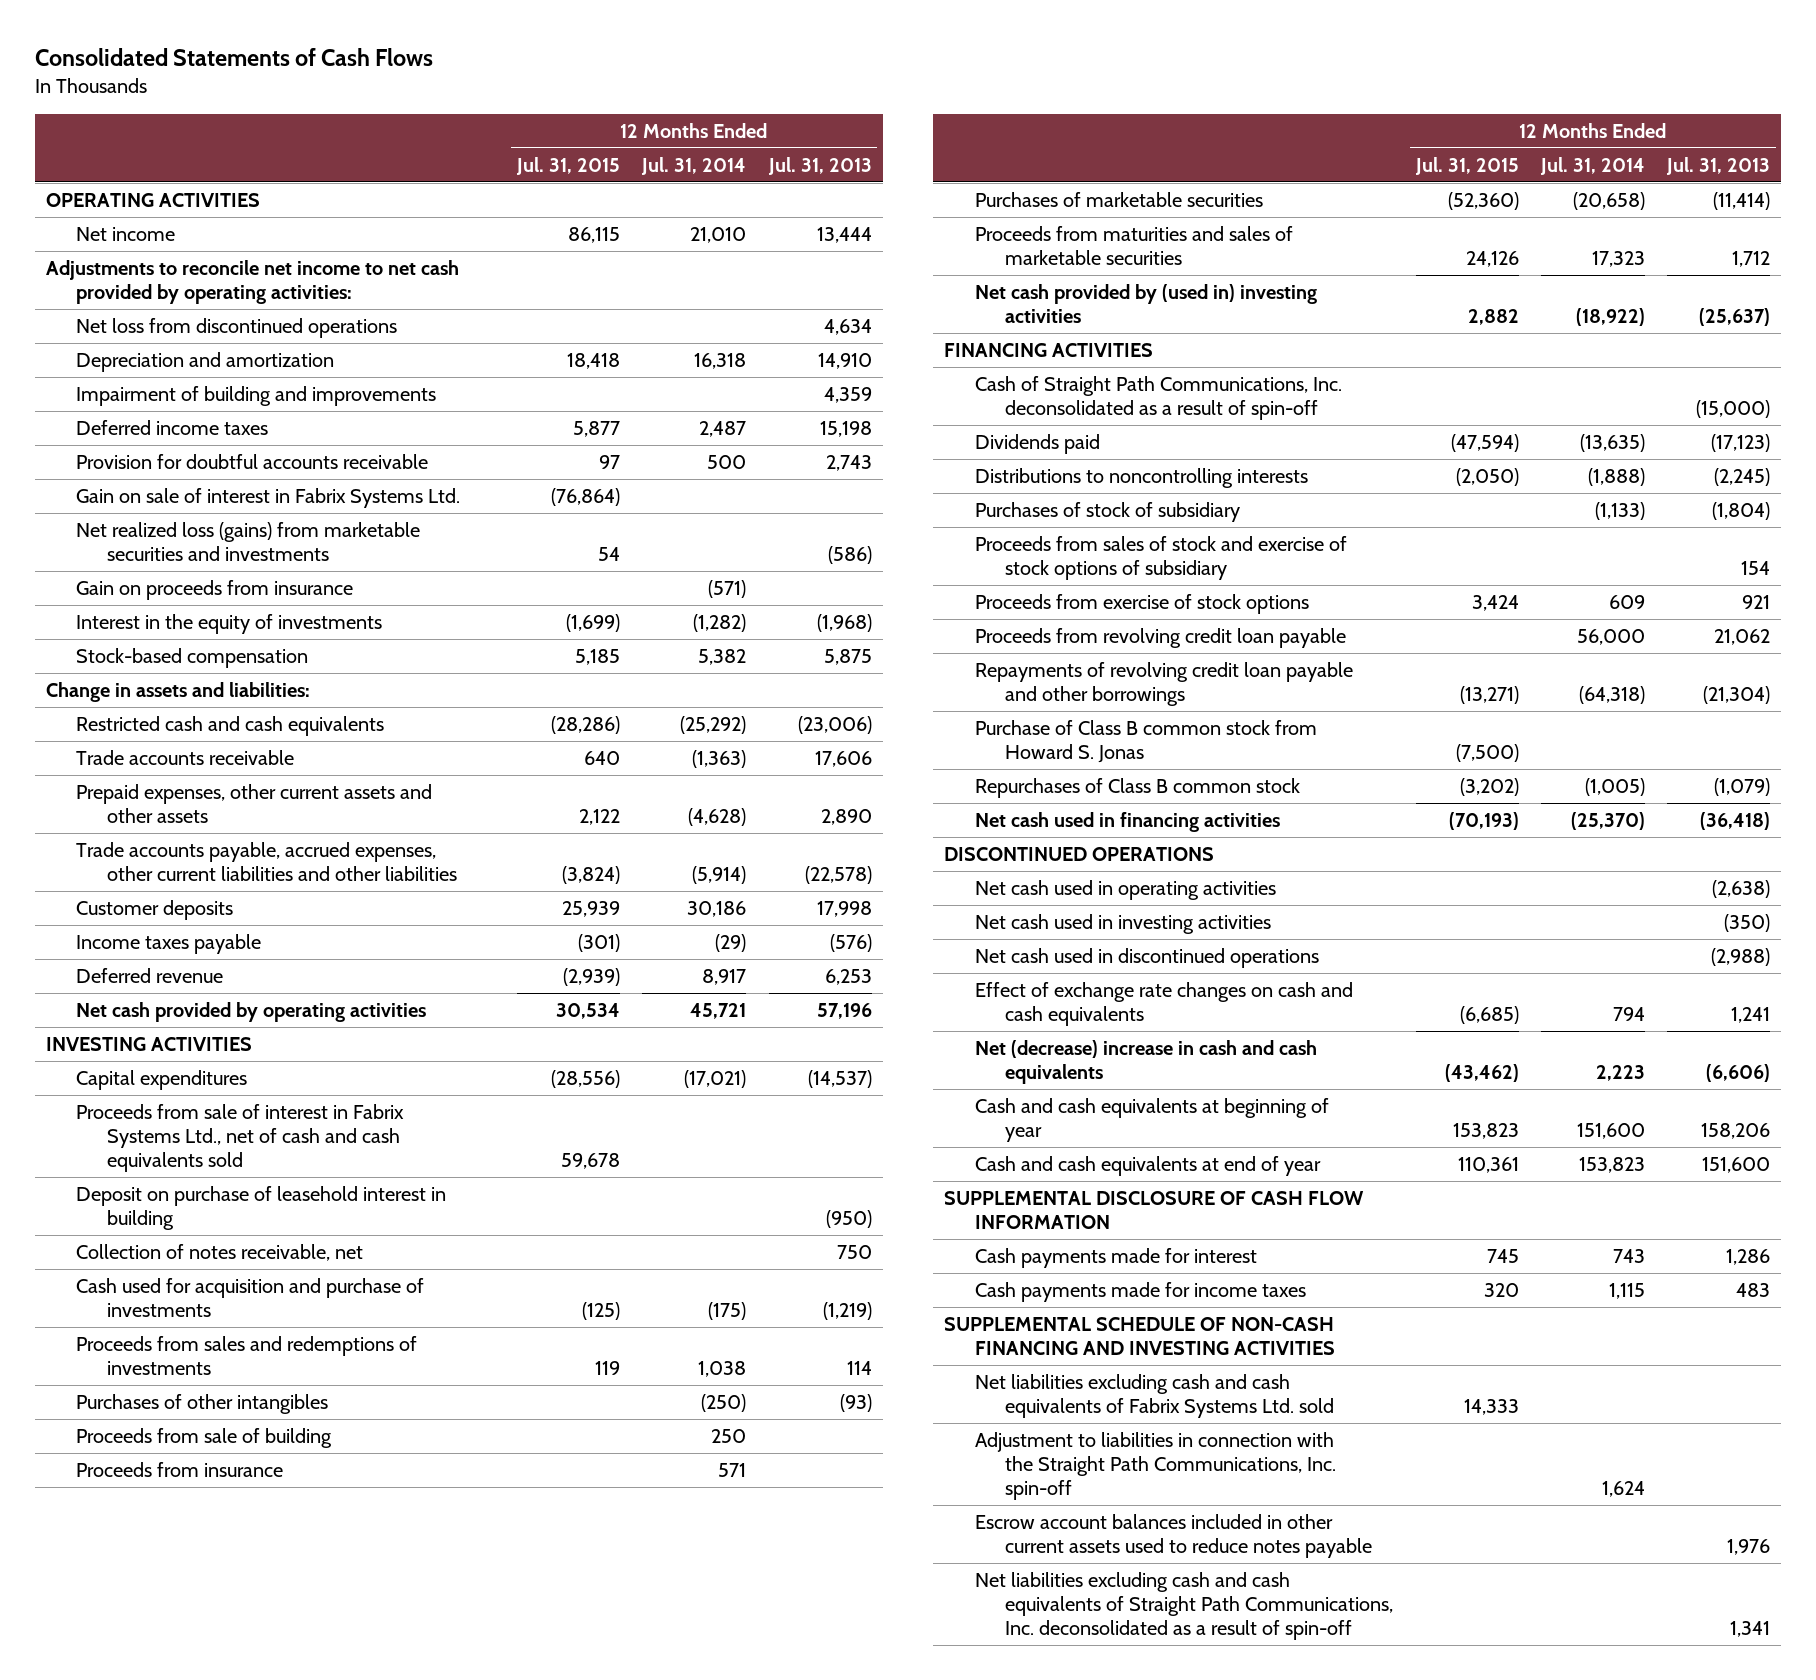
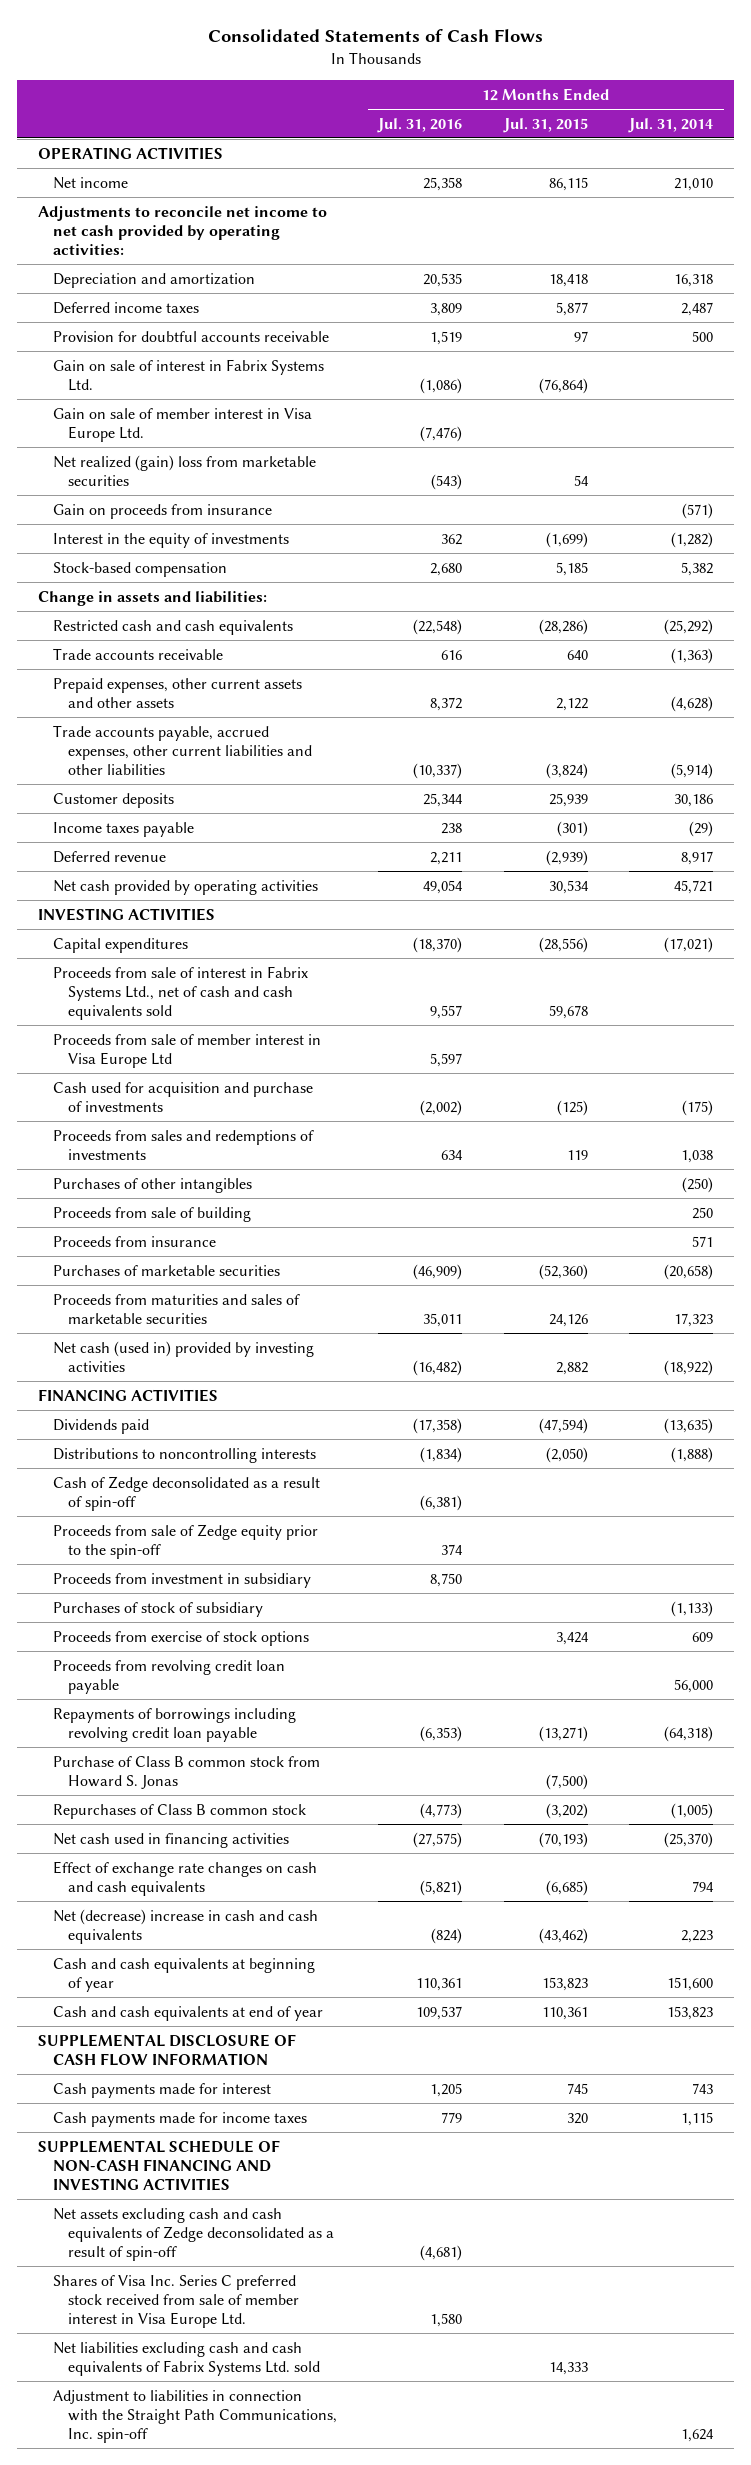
- | 12 Months Ended Jul. 31, 2015 | 12 Months Ended Jul. 31, 2014 | 12 Months Ended Jul. 31, 2013
+ | 12 Months Ended Jul. 31, 2016 | 12 Months Ended Jul. 31, 2015 | 12 Months Ended Jul. 31, 2014
- Net loss from discontinued operations | | | 4,634
- Impairment of building and improvements | | | 4,359
- Net realized loss (gains) from marketable securities and investments | 54 | | (586)
+ Gain on sale of member interest in Visa Europe Ltd. | (7,476) | |
+ Net realized (gain) loss from marketable securities | (543) | 54 |
- Deposit on purchase of leasehold interest in building | | | (950)
- Collection of notes receivable, net | | | 750
+ Proceeds from sale of member interest in Visa Europe Ltd | 5,597 | |
- Net cash provided by (used in) investing activities | 2,882 | (18,922) | (25,637)
+ Net cash (used in) provided by investing activities | (16,482) | 2,882 | (18,922)
- Cash of Straight Path Communications, Inc. deconsolidated as a result of spin-off | | | (15,000)
+ Cash of Zedge deconsolidated as a result of spin-off | (6,381) | |
+ Proceeds from sale of Zedge equity prior to the spin-off | 374 | |
+ Proceeds from investment in subsidiary | 8,750 | |
- Proceeds from sales of stock and exercise of stock options of subsidiary | | | 154
- Repayments of revolving credit loan payable and other borrowings | (13,271) | (64,318) | (21,304)
+ Repayments of borrowings including revolving credit loan payable | (6,353) | (13,271) | (64,318)
- DISCONTINUED OPERATIONS
- Net cash used in operating activities | | | (2,638)
- Net cash used in investing activities | | | (350)
- Net cash used in discontinued operations | | | (2,988)
+ Net assets excluding cash and cash equivalents of Zedge deconsolidated as a result of spin-off | (4,681) | |
+ Shares of Visa Inc. Series C preferred stock received from sale of member interest in Visa Europe Ltd. | 1,580 | |
- Escrow account balances included in other current assets used to reduce notes payable | | | 1,976
- Net liabilities excluding cash and cash equivalents of Straight Path Communications, Inc. deconsolidated as a result of spin-off | | | 1,341

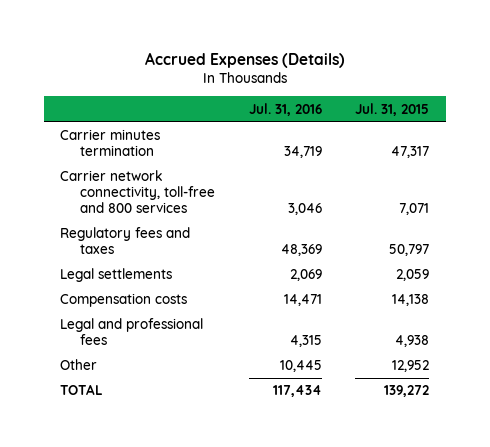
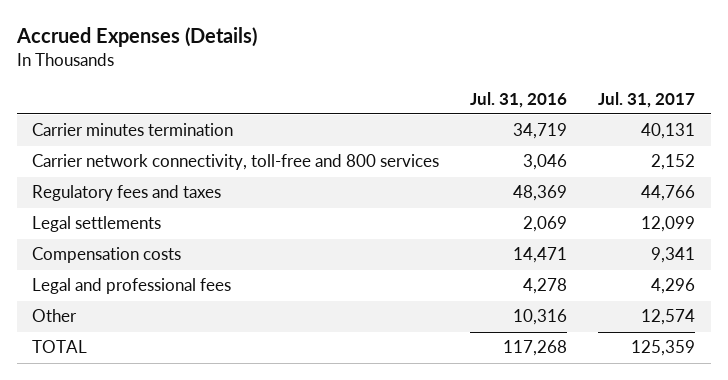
- | Jul. 31, 2016 | Jul. 31, 2015
+ | Jul. 31, 2016 | Jul. 31, 2017
- Legal and professional fees | 4,315 | 4,938
- Other | 10,445 | 12,952
- TOTAL | 117,434 | 139,272
+ Legal and professional fees | 4,278 | 4,296
+ Other | 10,316 | 12,574
+ TOTAL | 117,268 | 125,359

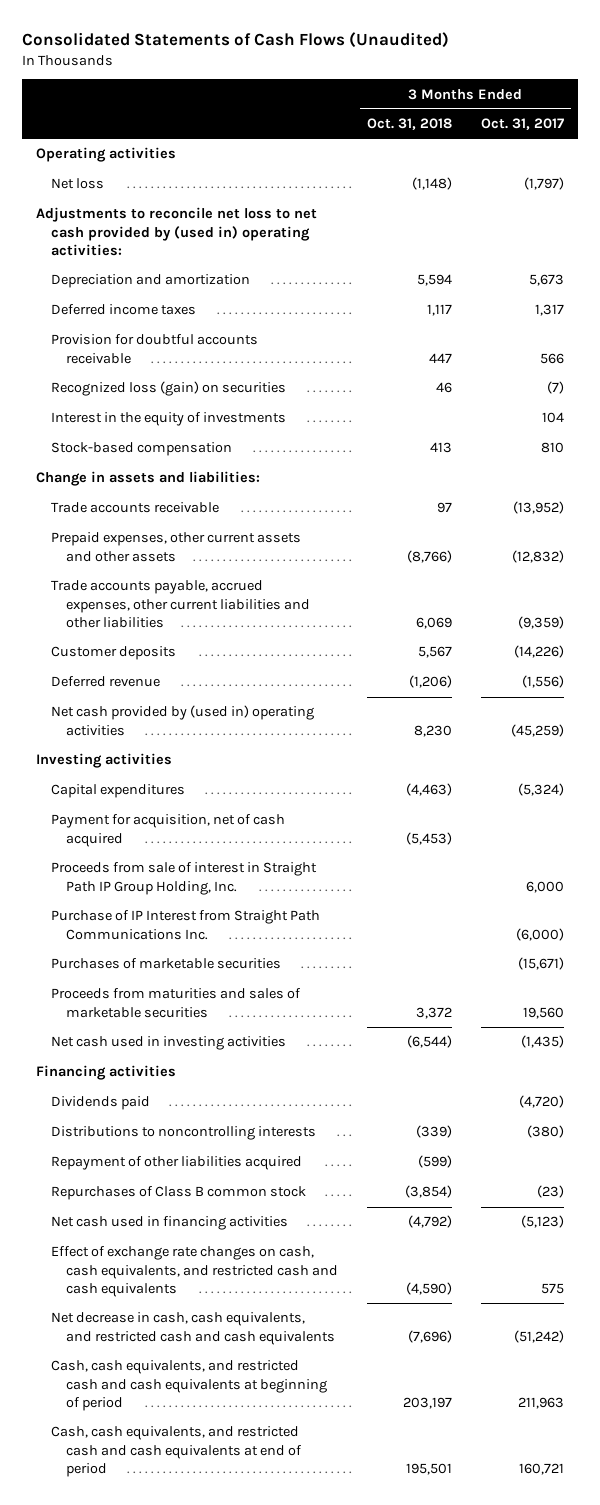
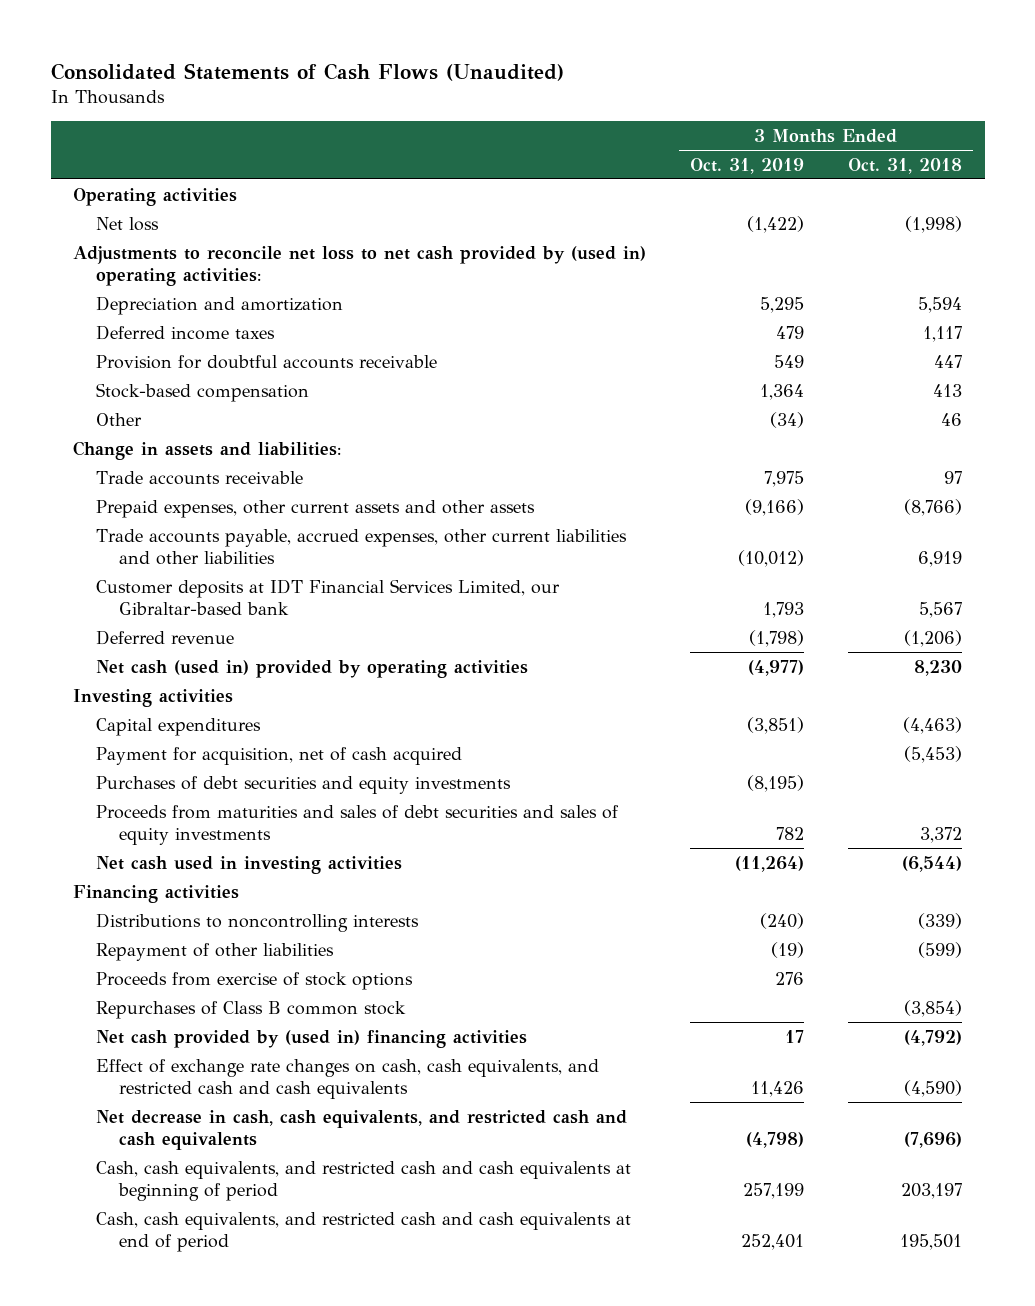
- | 3 Months Ended Oct. 31, 2018 | 3 Months Ended Oct. 31, 2017
+ | 3 Months Ended Oct. 31, 2019 | 3 Months Ended Oct. 31, 2018
- Net loss | (1,148) | (1,797)
+ Net loss | (1,422) | (1,998)
- Recognized loss (gain) on securities | 46 | (7)
- Interest in the equity of investments | | 104
+ Other | (34) | 46
- Trade accounts payable, accrued expenses, other current liabilities and other liabilities | 6,069 | (9,359)
- Customer deposits | 5,567 | (14,226)
+ Trade accounts payable, accrued expenses, other current liabilities and other liabilities | (10,012) | 6,919
+ Customer deposits at IDT Financial Services Limited, our Gibraltar-based bank | 1,793 | 5,567
- Net cash provided by (used in) operating activities | 8,230 | (45,259)
+ Net cash (used in) provided by operating activities | (4,977) | 8,230
- Proceeds from sale of interest in Straight Path IP Group Holding, Inc. | | 6,000
- Purchase of IP Interest from Straight Path Communications Inc. | | (6,000)
- Purchases of marketable securities | | (15,671)
- Proceeds from maturities and sales of marketable securities | 3,372 | 19,560
+ Purchases of debt securities and equity investments | (8,195) |
+ Proceeds from maturities and sales of debt securities and sales of equity investments | 782 | 3,372
- Dividends paid | | (4,720)
- Repayment of other liabilities acquired | (599) |
+ Repayment of other liabilities | (19) | (599)
+ Proceeds from exercise of stock options | 276 |
- Net cash used in financing activities | (4,792) | (5,123)
+ Net cash provided by (used in) financing activities | 17 | (4,792)

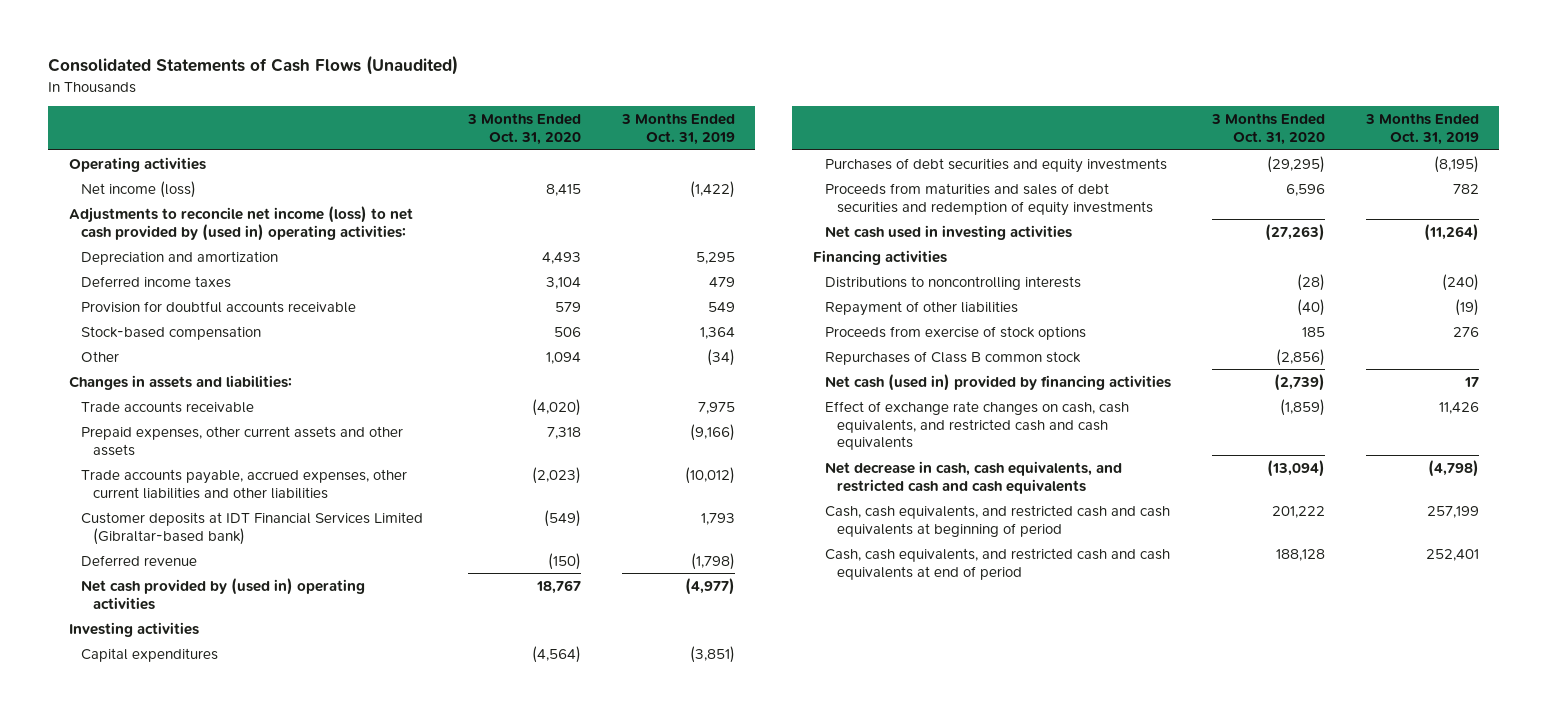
- | 3 Months Ended Oct. 31, 2019 | 3 Months Ended Oct. 31, 2018
+ | 3 Months Ended Oct. 31, 2020 | 3 Months Ended Oct. 31, 2019
- Net loss | (1,422) | (1,998)
- Adjustments to reconcile net loss to net cash provided by (used in) operating activities:
+ Net income (loss) | 8,415 | (1,422)
+ Adjustments to reconcile net income (loss) to net cash provided by (used in) operating activities:
- Change in assets and liabilities:
+ Changes in assets and liabilities:
- Customer deposits at IDT Financial Services Limited, our Gibraltar-based bank | 1,793 | 5,567
+ Customer deposits at IDT Financial Services Limited (Gibraltar-based bank) | (549) | 1,793
- Net cash (used in) provided by operating activities | (4,977) | 8,230
+ Net cash provided by (used in) operating activities | 18,767 | (4,977)
- Payment for acquisition, net of cash acquired | | (5,453)
- Proceeds from maturities and sales of debt securities and sales of equity investments | 782 | 3,372
+ Proceeds from maturities and sales of debt securities and redemption of equity investments | 6,596 | 782
- Net cash provided by (used in) financing activities | 17 | (4,792)
+ Net cash (used in) provided by financing activities | (2,739) | 17

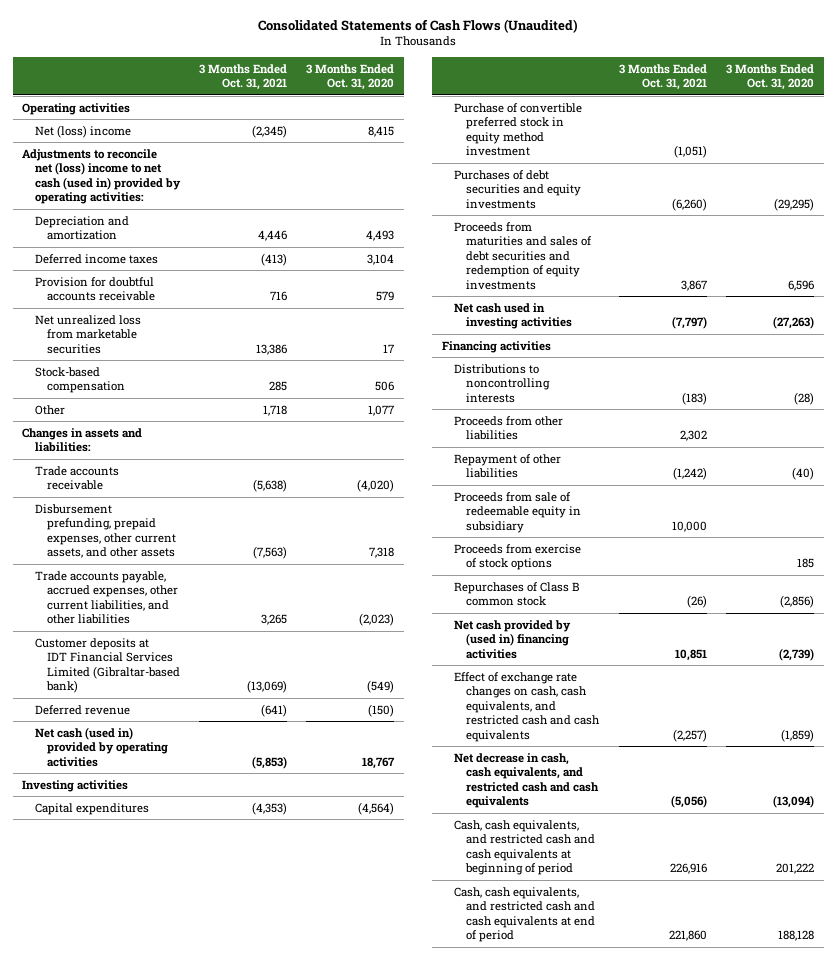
- | 3 Months Ended Oct. 31, 2020 | 3 Months Ended Oct. 31, 2019
+ | 3 Months Ended Oct. 31, 2021 | 3 Months Ended Oct. 31, 2020
- Net income (loss) | 8,415 | (1,422)
- Adjustments to reconcile net income (loss) to net cash provided by (used in) operating activities:
+ Net (loss) income | (2,345) | 8,415
+ Adjustments to reconcile net (loss) income to net cash (used in) provided by operating activities:
+ Net unrealized loss from marketable securities | 13,386 | 17
- Other | 1,094 | (34)
+ Other | 1,718 | 1,077
- Prepaid expenses, other current assets and other assets | 7,318 | (9,166)
- Trade accounts payable, accrued expenses, other current liabilities and other liabilities | (2,023) | (10,012)
+ Disbursement prefunding, prepaid expenses, other current assets, and other assets | (7,563) | 7,318
+ Trade accounts payable, accrued expenses, other current liabilities, and other liabilities | 3,265 | (2,023)
- Net cash provided by (used in) operating activities | 18,767 | (4,977)
+ Net cash (used in) provided by operating activities | (5,853) | 18,767
+ Purchase of convertible preferred stock in equity method investment | (1,051) |
+ Proceeds from other liabilities | 2,302 |
+ Proceeds from sale of redeemable equity in subsidiary | 10,000 |
- Net cash (used in) provided by financing activities | (2,739) | 17
+ Net cash provided by (used in) financing activities | 10,851 | (2,739)

